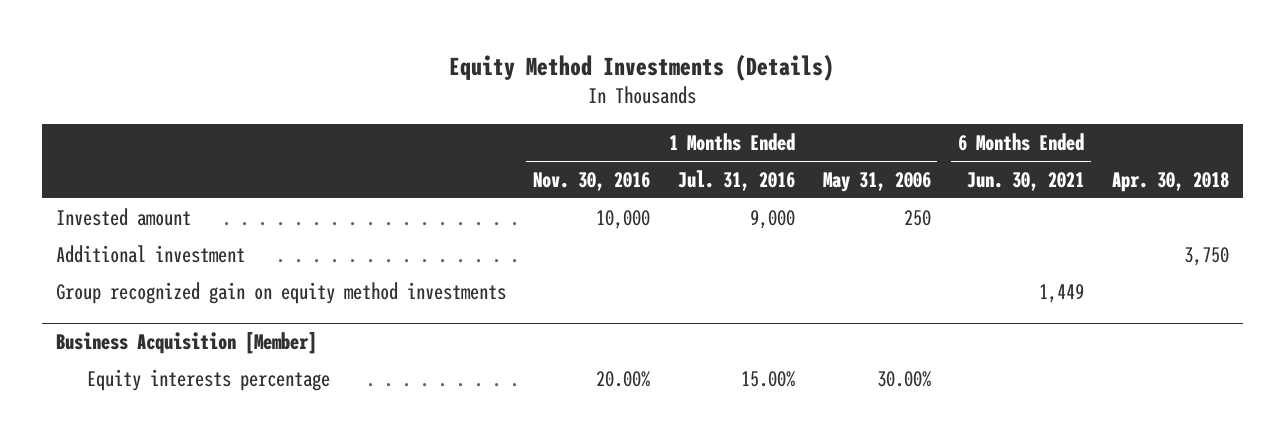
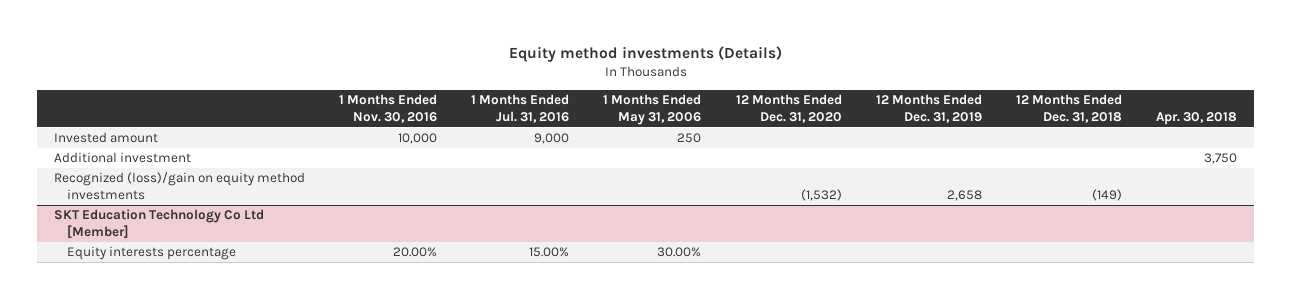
- Equity Method Investments (Details)
+ Equity method investments (Details)
- | 1 Months Ended Nov. 30, 2016 | 1 Months Ended Jul. 31, 2016 | 1 Months Ended May 31, 2006 | 6 Months Ended Jun. 30, 2021 | Apr. 30, 2018
+ | 1 Months Ended Nov. 30, 2016 | 1 Months Ended Jul. 31, 2016 | 1 Months Ended May 31, 2006 | 12 Months Ended Dec. 31, 2020 | 12 Months Ended Dec. 31, 2019 | 12 Months Ended Dec. 31, 2018 | Apr. 30, 2018
- Group recognized gain on equity method investments | | | | 1,449 |
- Business Acquisition [Member]
+ Recognized (loss)/gain on equity method investments | | | | (1,532) | 2,658 | (149) |
+ SKT Education Technology Co Ltd [Member]

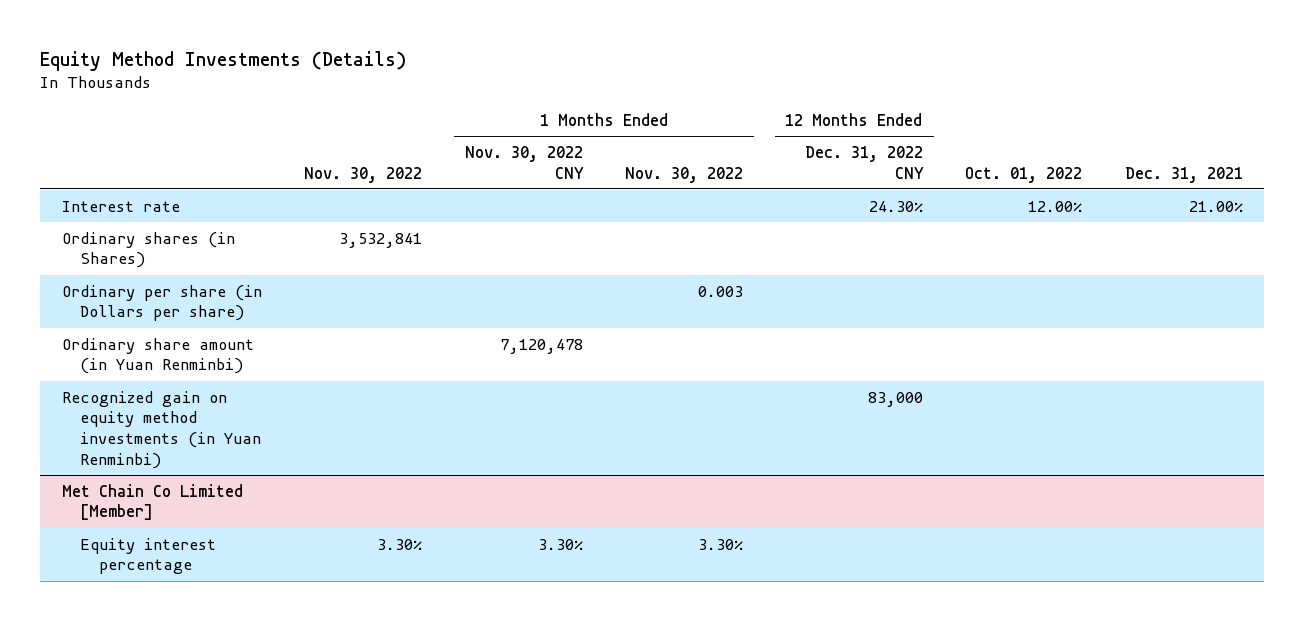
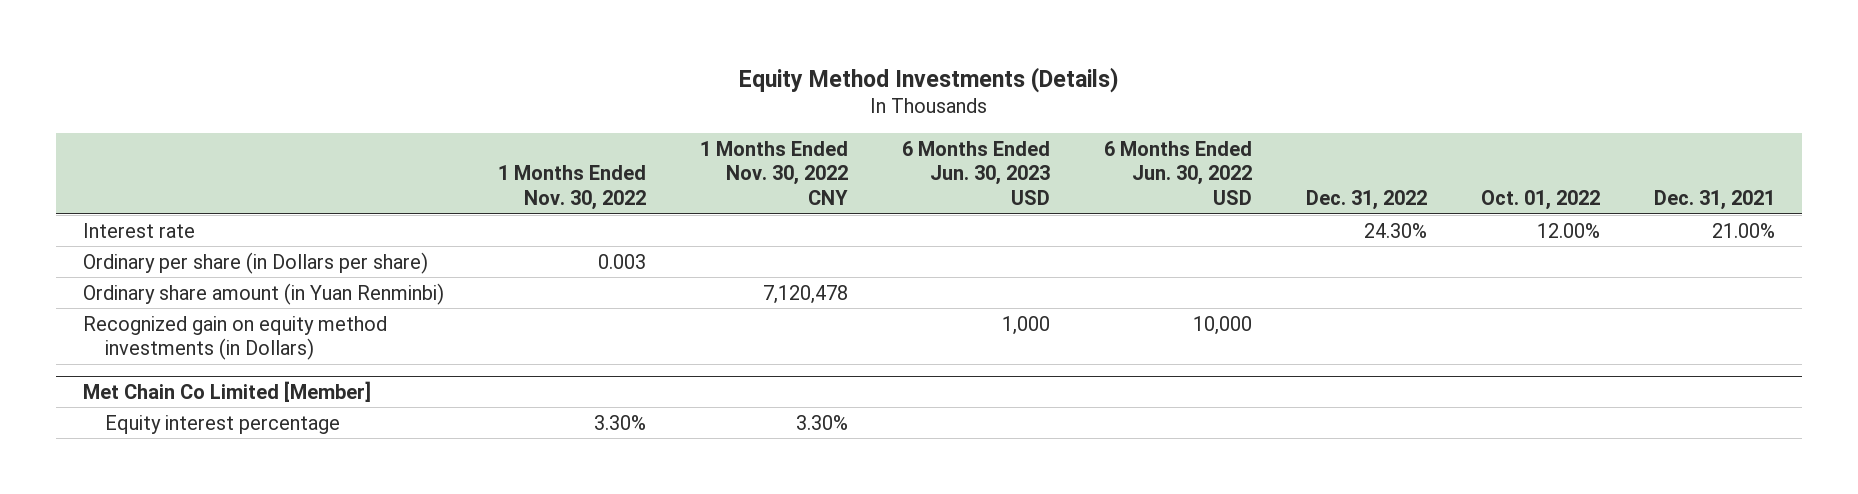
- | Nov. 30, 2022 | 1 Months Ended Nov. 30, 2022 CNY | 1 Months Ended Nov. 30, 2022 | 12 Months Ended Dec. 31, 2022 CNY | Oct. 01, 2022 | Dec. 31, 2021
+ | 1 Months Ended Nov. 30, 2022 | 1 Months Ended Nov. 30, 2022 CNY | 6 Months Ended Jun. 30, 2023 USD | 6 Months Ended Jun. 30, 2022 USD | Dec. 31, 2022 | Oct. 01, 2022 | Dec. 31, 2021
- Ordinary shares (in Shares) | 3,532,841 | | | | |
- Recognized gain on equity method investments (in Yuan Renminbi) | | | | 83,000 | |
+ Recognized gain on equity method investments (in Dollars) | | | 1,000 | 10,000 | | |

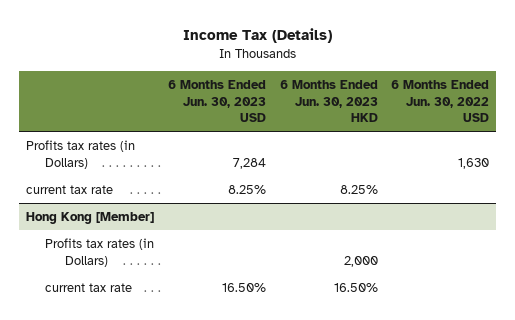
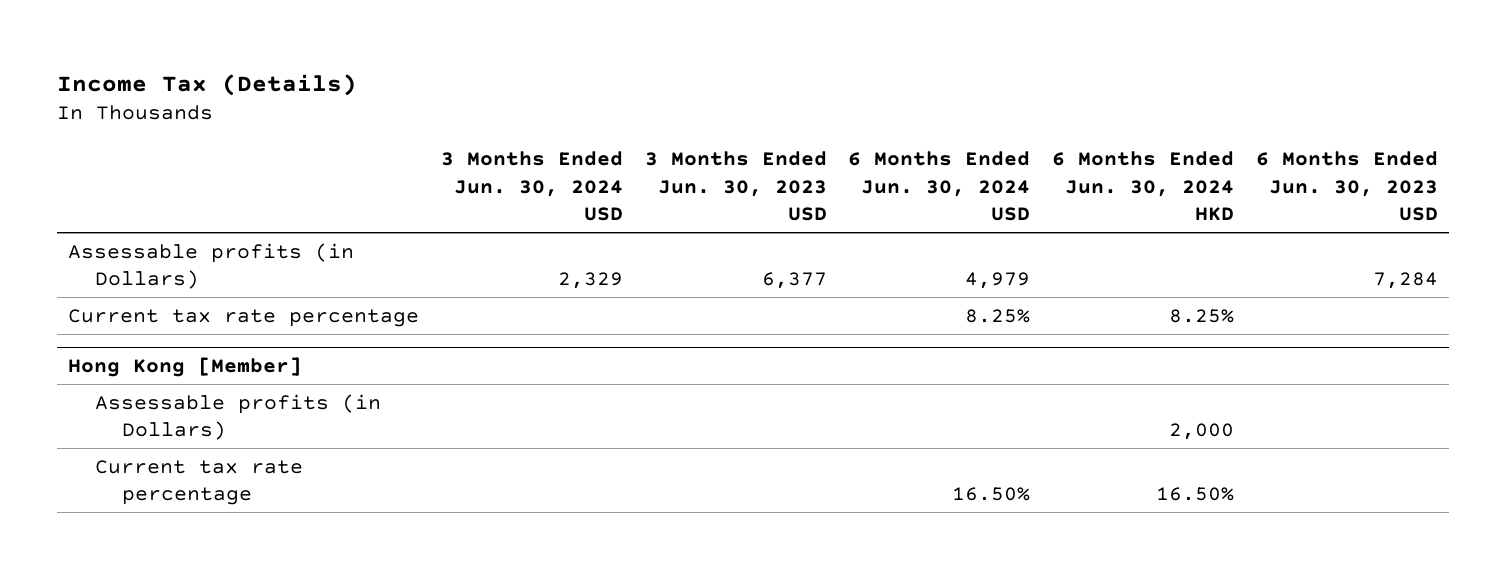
- | 6 Months Ended Jun. 30, 2023 USD | 6 Months Ended Jun. 30, 2023 HKD | 6 Months Ended Jun. 30, 2022 USD
+ | 3 Months Ended Jun. 30, 2024 USD | 3 Months Ended Jun. 30, 2023 USD | 6 Months Ended Jun. 30, 2024 USD | 6 Months Ended Jun. 30, 2024 HKD | 6 Months Ended Jun. 30, 2023 USD
- Profits tax rates (in Dollars) | 7,284 | | 1,630
- current tax rate | 8.25% | 8.25% |
+ Assessable profits (in Dollars) | 2,329 | 6,377 | 4,979 | | 7,284
+ Current tax rate percentage | | | 8.25% | 8.25% |
@ Hong Kong [Member]
- Profits tax rates (in Dollars) | | 2,000 |
- current tax rate | 16.50% | 16.50% |
+ Assessable profits (in Dollars) | | | | 2,000 |
+ Current tax rate percentage | | | 16.50% | 16.50% |

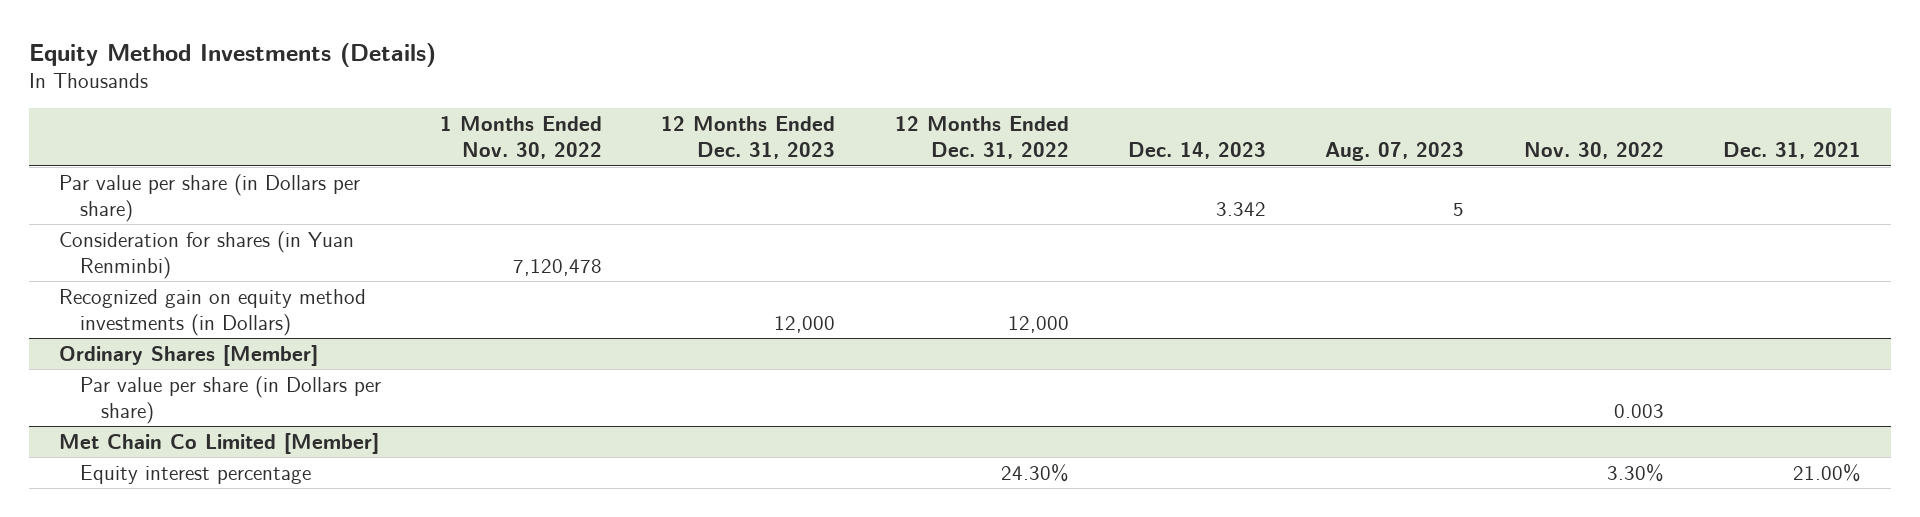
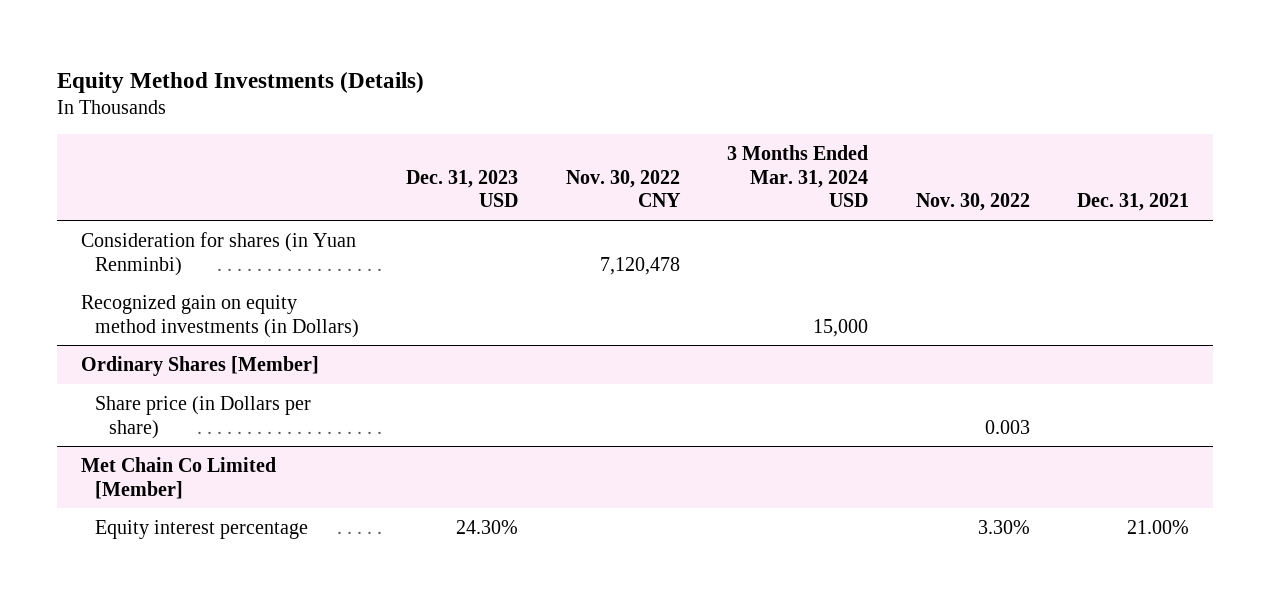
- | 1 Months Ended Nov. 30, 2022 | 12 Months Ended Dec. 31, 2023 | 12 Months Ended Dec. 31, 2022 | Dec. 14, 2023 | Aug. 07, 2023 | Nov. 30, 2022 | Dec. 31, 2021
+ | Dec. 31, 2023 USD | Nov. 30, 2022 CNY | 3 Months Ended Mar. 31, 2024 USD | Nov. 30, 2022 | Dec. 31, 2021
- Par value per share (in Dollars per share) | | | | 3.342 | 5 | |
@ Ordinary Shares [Member]
- Par value per share (in Dollars per share) | | | | | | 0.003 |
+ Share price (in Dollars per share) | | | | 0.003 |

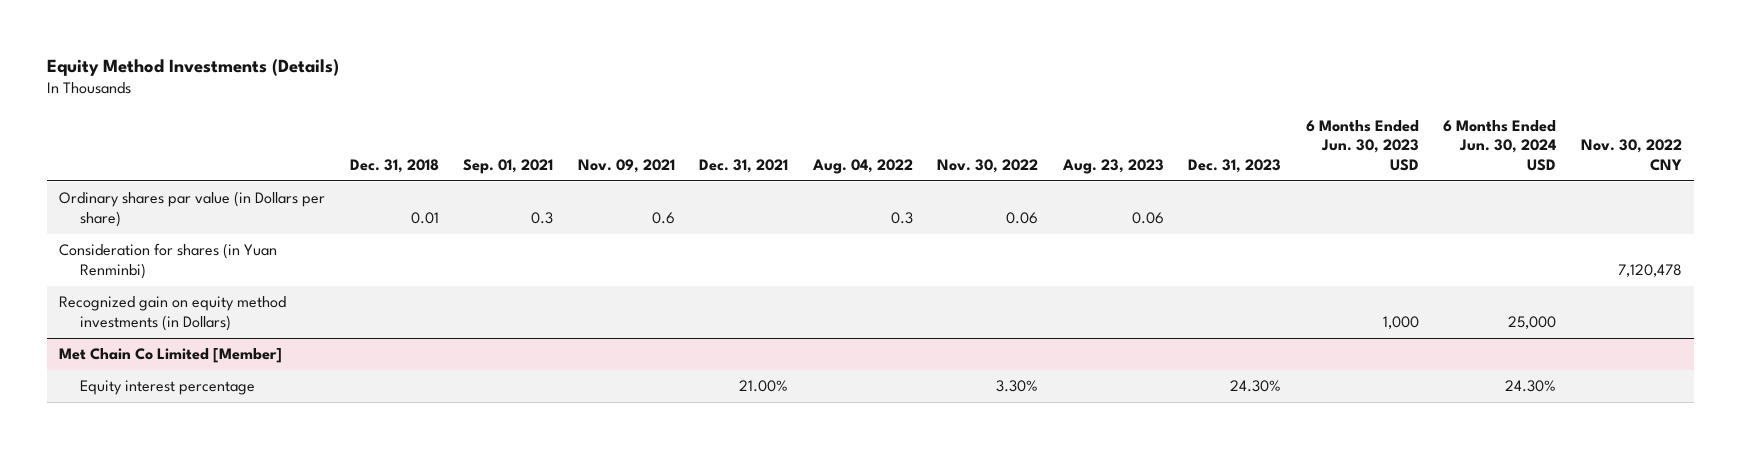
- | Dec. 31, 2023 USD | Nov. 30, 2022 CNY | 3 Months Ended Mar. 31, 2024 USD | Nov. 30, 2022 | Dec. 31, 2021
+ | Dec. 31, 2018 | Sep. 01, 2021 | Nov. 09, 2021 | Dec. 31, 2021 | Aug. 04, 2022 | Nov. 30, 2022 | Aug. 23, 2023 | Dec. 31, 2023 | 6 Months Ended Jun. 30, 2023 USD | 6 Months Ended Jun. 30, 2024 USD | Nov. 30, 2022 CNY
+ Ordinary shares par value (in Dollars per share) | 0.01 | 0.3 | 0.6 | | 0.3 | 0.06 | 0.06 | | | |
- Ordinary Shares [Member]
- Share price (in Dollars per share) | | | | 0.003 |

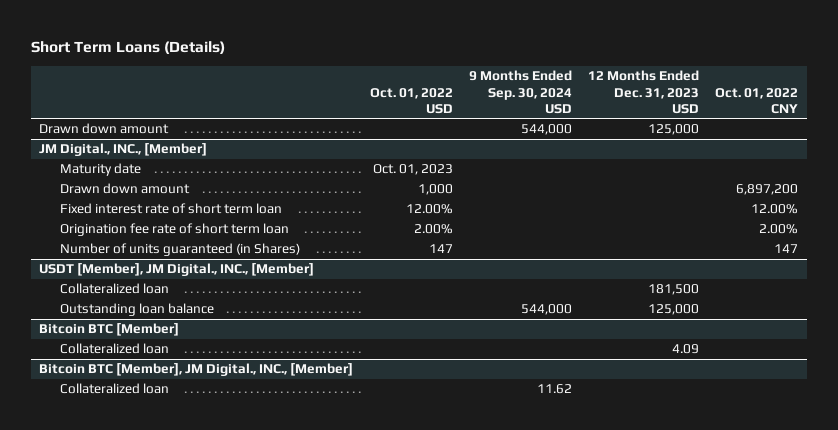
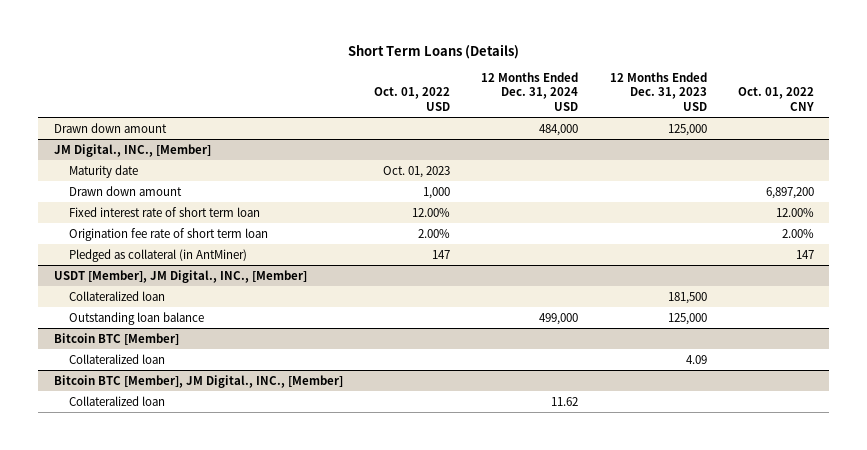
- | Oct. 01, 2022 USD | 9 Months Ended Sep. 30, 2024 USD | 12 Months Ended Dec. 31, 2023 USD | Oct. 01, 2022 CNY
+ | Oct. 01, 2022 USD | 12 Months Ended Dec. 31, 2024 USD | 12 Months Ended Dec. 31, 2023 USD | Oct. 01, 2022 CNY
@ JM Digital., INC., [Member]
- Number of units guaranteed (in Shares) | 147 | | | 147
+ Pledged as collateral (in AntMiner) | 147 | | | 147

